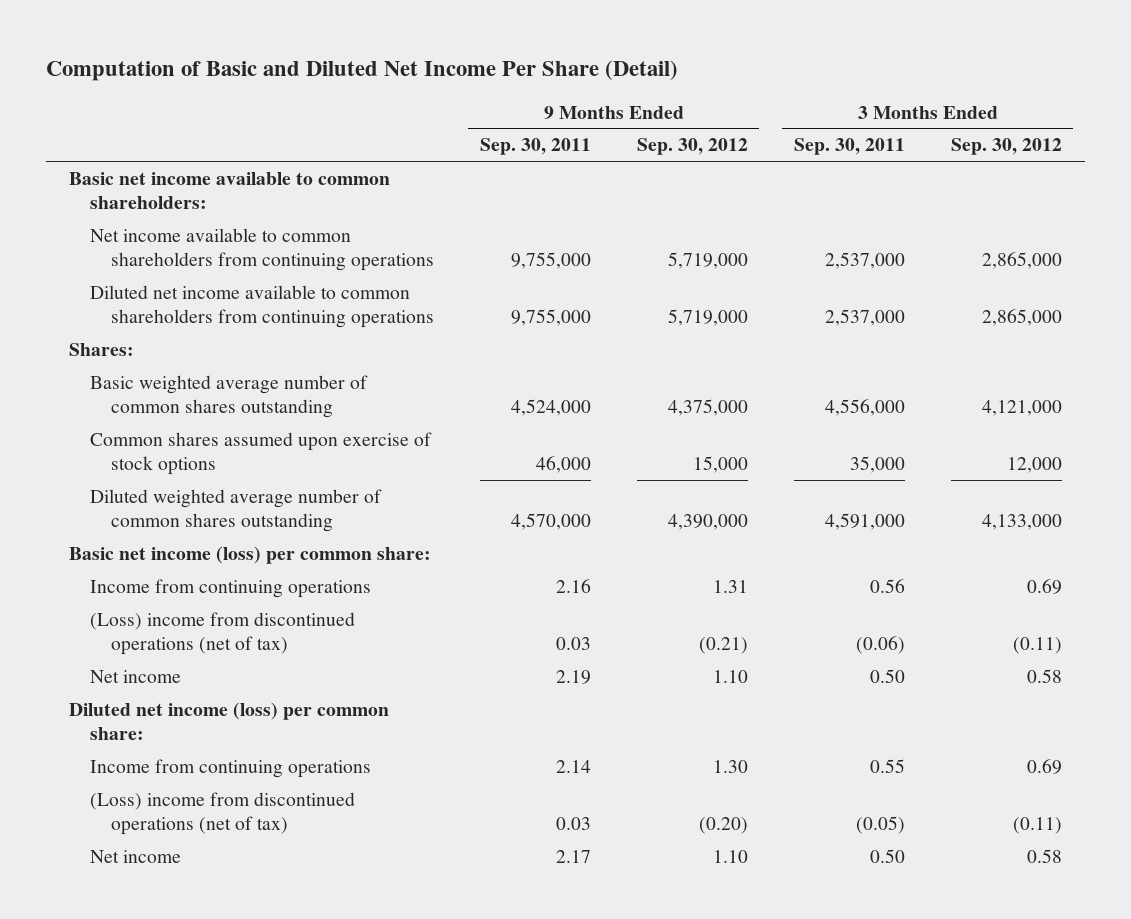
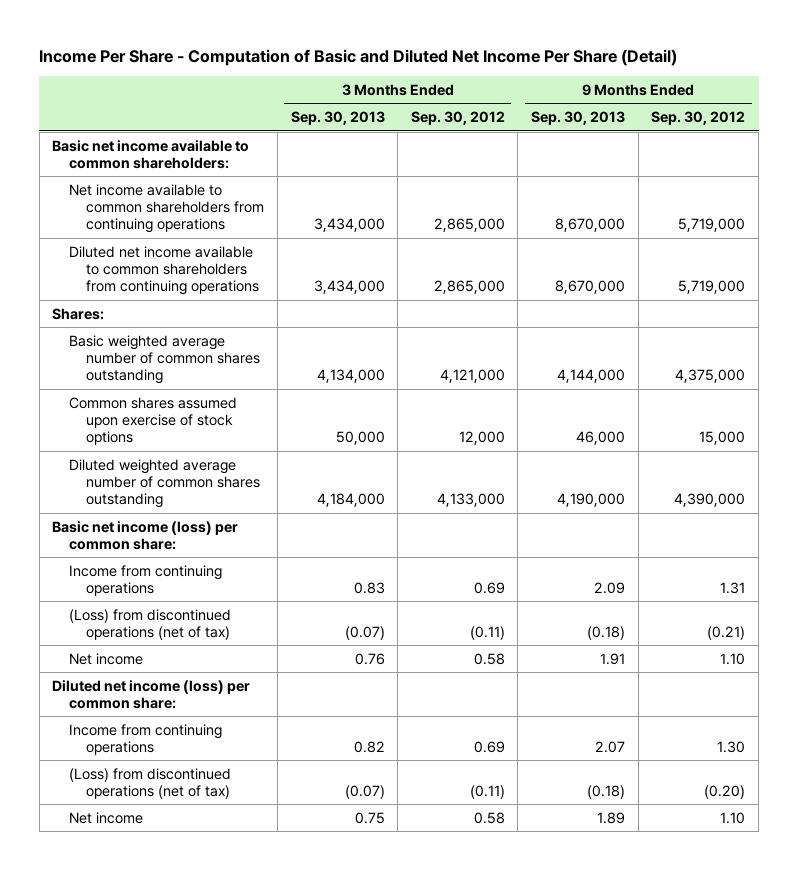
- Computation of Basic and Diluted Net Income Per Share (Detail)
+ Income Per Share - Computation of Basic and Diluted Net Income Per Share (Detail)
- | 9 Months Ended Sep. 30, 2011 | 9 Months Ended Sep. 30, 2012 | 3 Months Ended Sep. 30, 2011 | 3 Months Ended Sep. 30, 2012
+ | 3 Months Ended Sep. 30, 2013 | 3 Months Ended Sep. 30, 2012 | 9 Months Ended Sep. 30, 2013 | 9 Months Ended Sep. 30, 2012
- (Loss) income from discontinued operations (net of tax) | 0.03 | (0.21) | (0.06) | (0.11)
+ (Loss) from discontinued operations (net of tax) | (0.07) | (0.11) | (0.18) | (0.21)
- (Loss) income from discontinued operations (net of tax) | 0.03 | (0.20) | (0.05) | (0.11)
+ (Loss) from discontinued operations (net of tax) | (0.07) | (0.11) | (0.18) | (0.20)

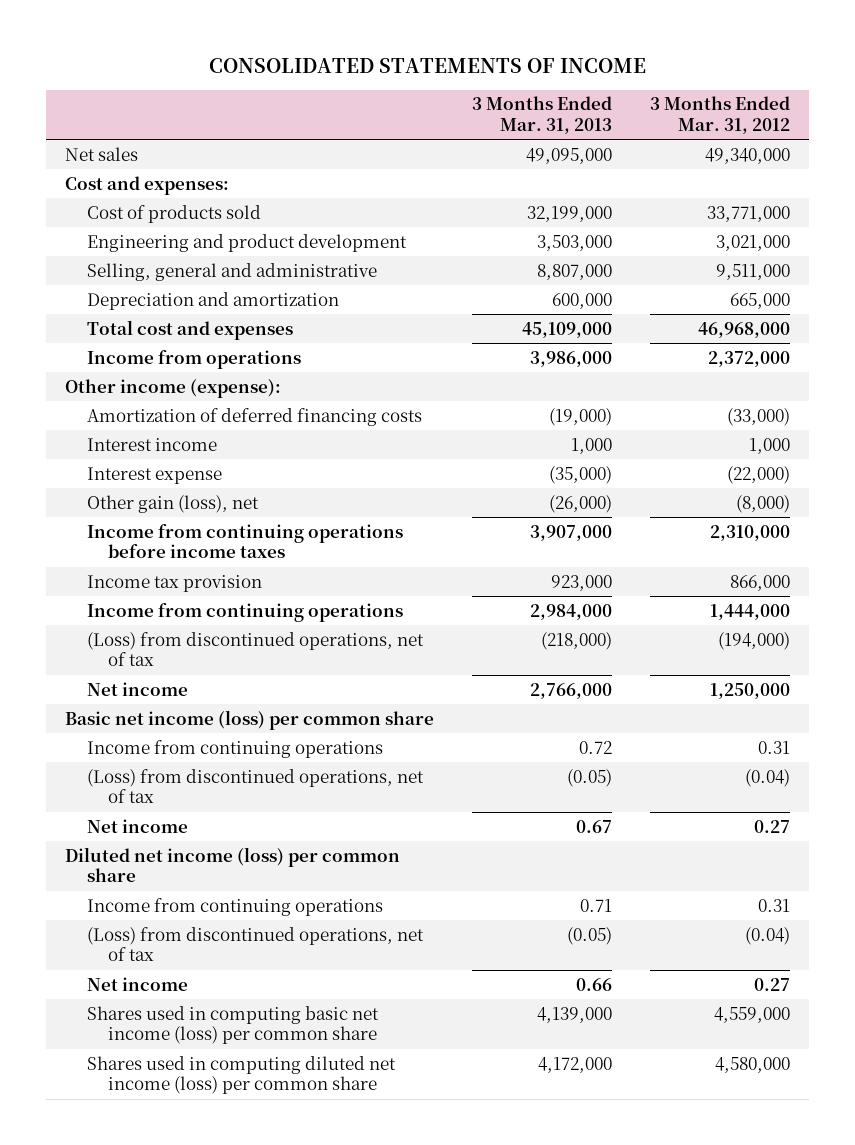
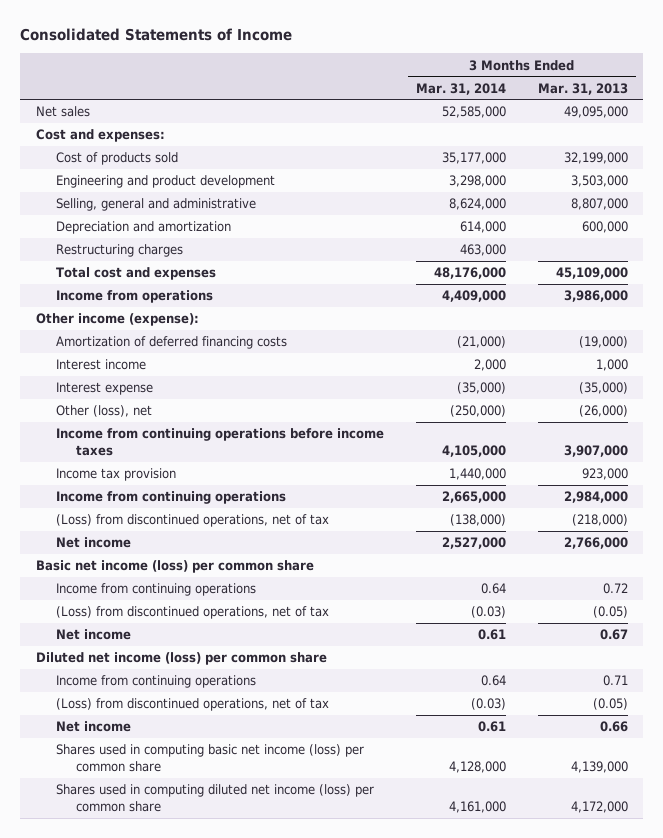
- CONSOLIDATED STATEMENTS OF INCOME
+ Consolidated Statements of Income
- | 3 Months Ended Mar. 31, 2013 | 3 Months Ended Mar. 31, 2012
+ | 3 Months Ended Mar. 31, 2014 | 3 Months Ended Mar. 31, 2013
+ Restructuring charges | 463,000 |
- Other gain (loss), net | (26,000) | (8,000)
+ Other (loss), net | (250,000) | (26,000)

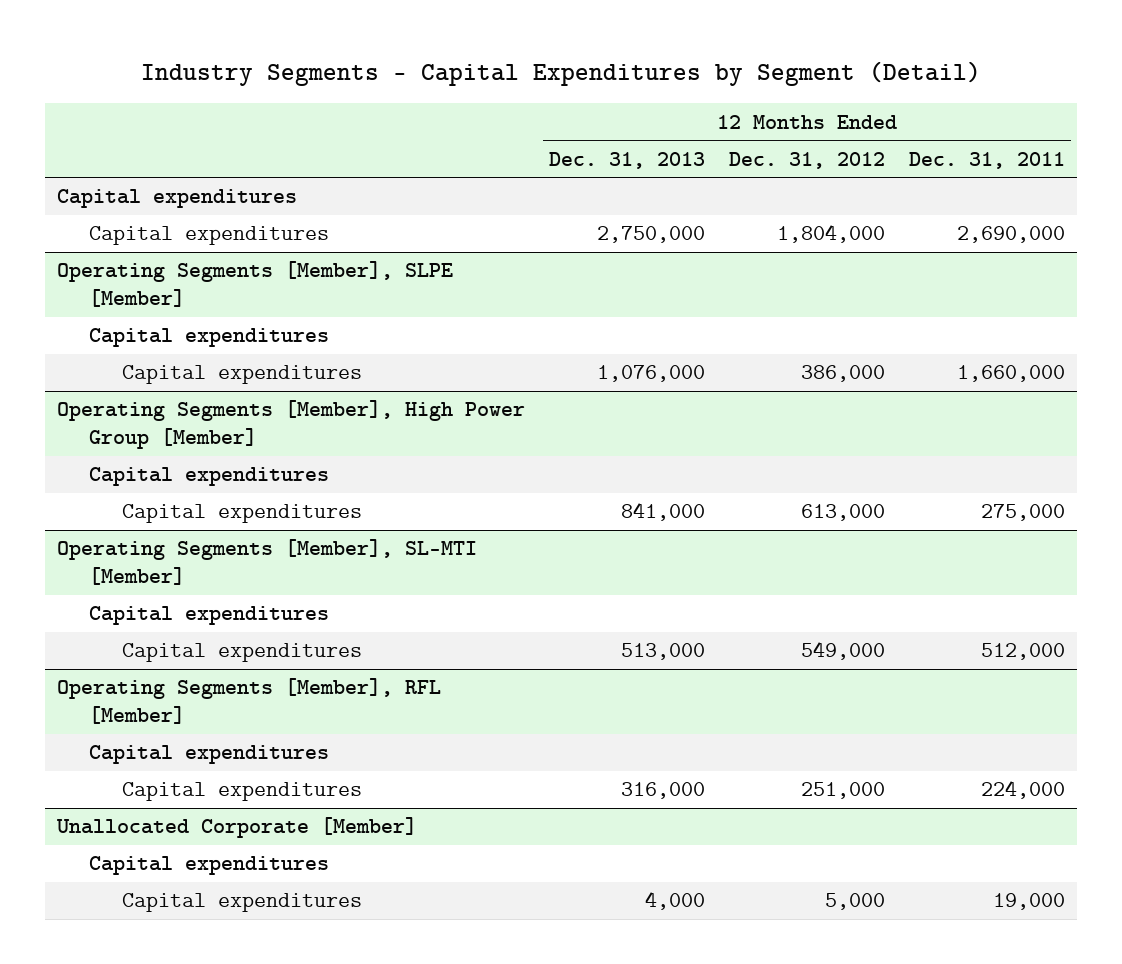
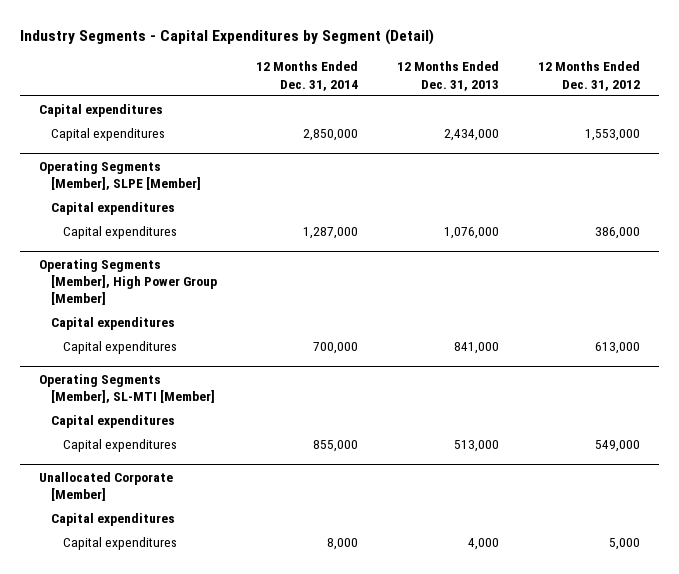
- | 12 Months Ended Dec. 31, 2013 | 12 Months Ended Dec. 31, 2012 | 12 Months Ended Dec. 31, 2011
+ | 12 Months Ended Dec. 31, 2014 | 12 Months Ended Dec. 31, 2013 | 12 Months Ended Dec. 31, 2012
- Capital expenditures | 2,750,000 | 1,804,000 | 2,690,000
+ Capital expenditures | 2,850,000 | 2,434,000 | 1,553,000
- Operating Segments [Member], RFL [Member]
- Capital expenditures
- Capital expenditures | 316,000 | 251,000 | 224,000

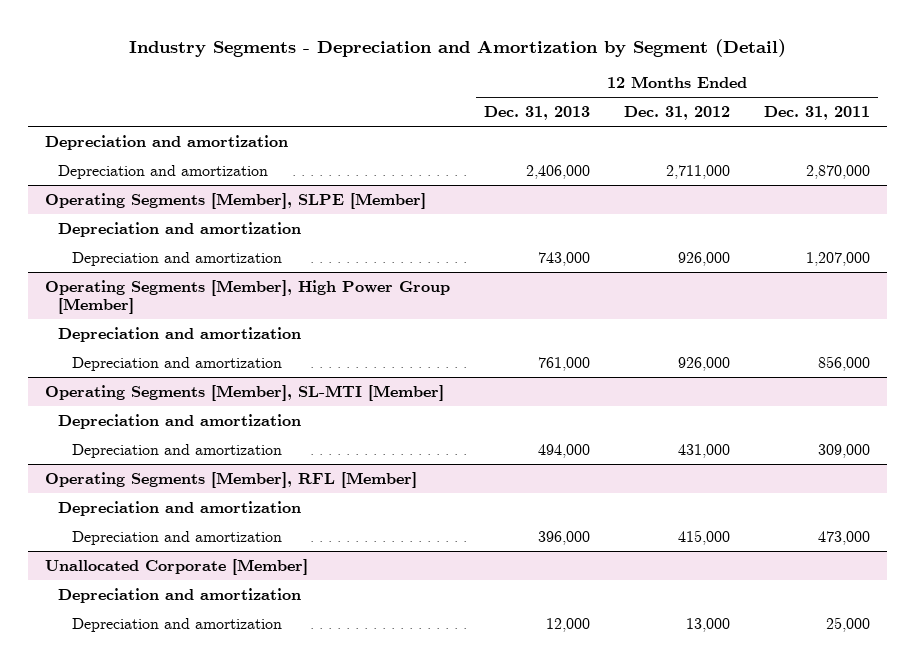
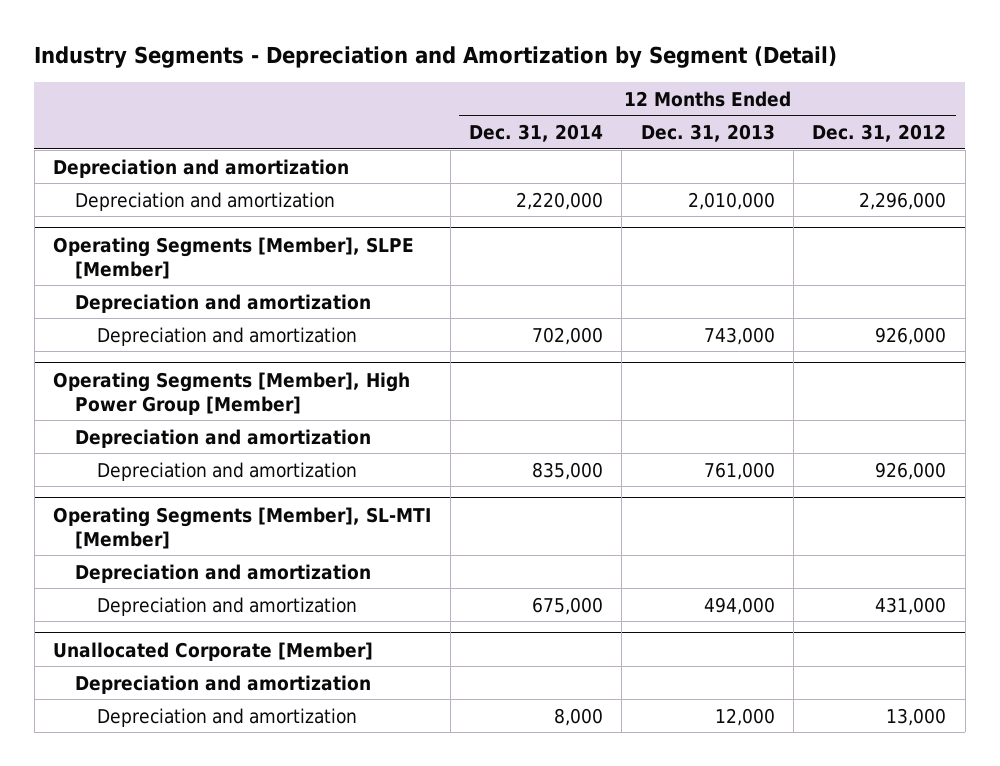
- | 12 Months Ended Dec. 31, 2013 | 12 Months Ended Dec. 31, 2012 | 12 Months Ended Dec. 31, 2011
+ | 12 Months Ended Dec. 31, 2014 | 12 Months Ended Dec. 31, 2013 | 12 Months Ended Dec. 31, 2012
- Depreciation and amortization | 2,406,000 | 2,711,000 | 2,870,000
+ Depreciation and amortization | 2,220,000 | 2,010,000 | 2,296,000
- Operating Segments [Member], RFL [Member]
- Depreciation and amortization
- Depreciation and amortization | 396,000 | 415,000 | 473,000

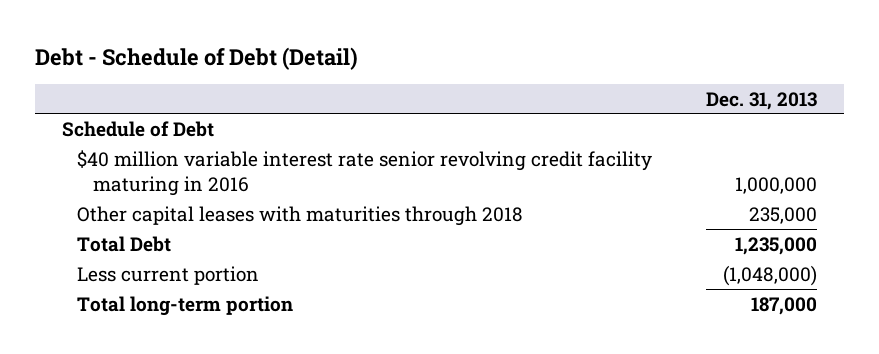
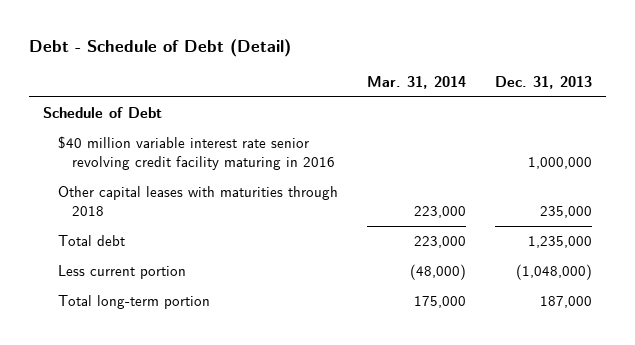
- | Dec. 31, 2013
+ | Mar. 31, 2014 | Dec. 31, 2013
- Total Debt | 1,235,000
+ Total debt | 223,000 | 1,235,000

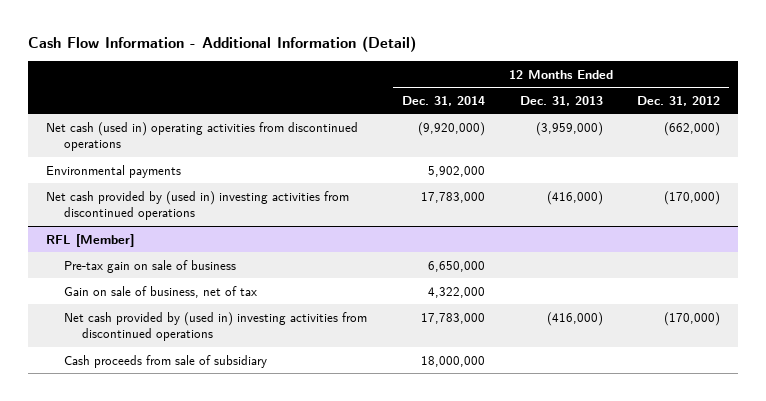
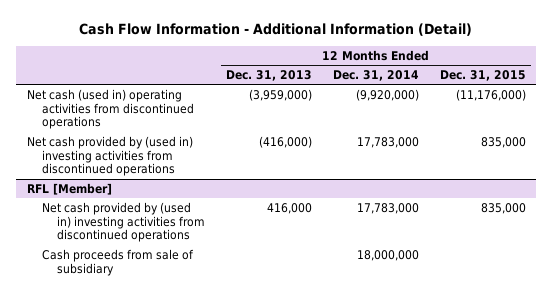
- | 12 Months Ended Dec. 31, 2014 | 12 Months Ended Dec. 31, 2013 | 12 Months Ended Dec. 31, 2012
+ | 12 Months Ended Dec. 31, 2013 | 12 Months Ended Dec. 31, 2014 | 12 Months Ended Dec. 31, 2015
- Environmental payments | 5,902,000 | |
@ RFL [Member]
- Pre-tax gain on sale of business | 6,650,000 | |
- Gain on sale of business, net of tax | 4,322,000 | |
- Net cash provided by (used in) investing activities from discontinued operations | 17,783,000 | (416,000) | (170,000)
+ Net cash provided by (used in) investing activities from discontinued operations | 416,000 | 17,783,000 | 835,000

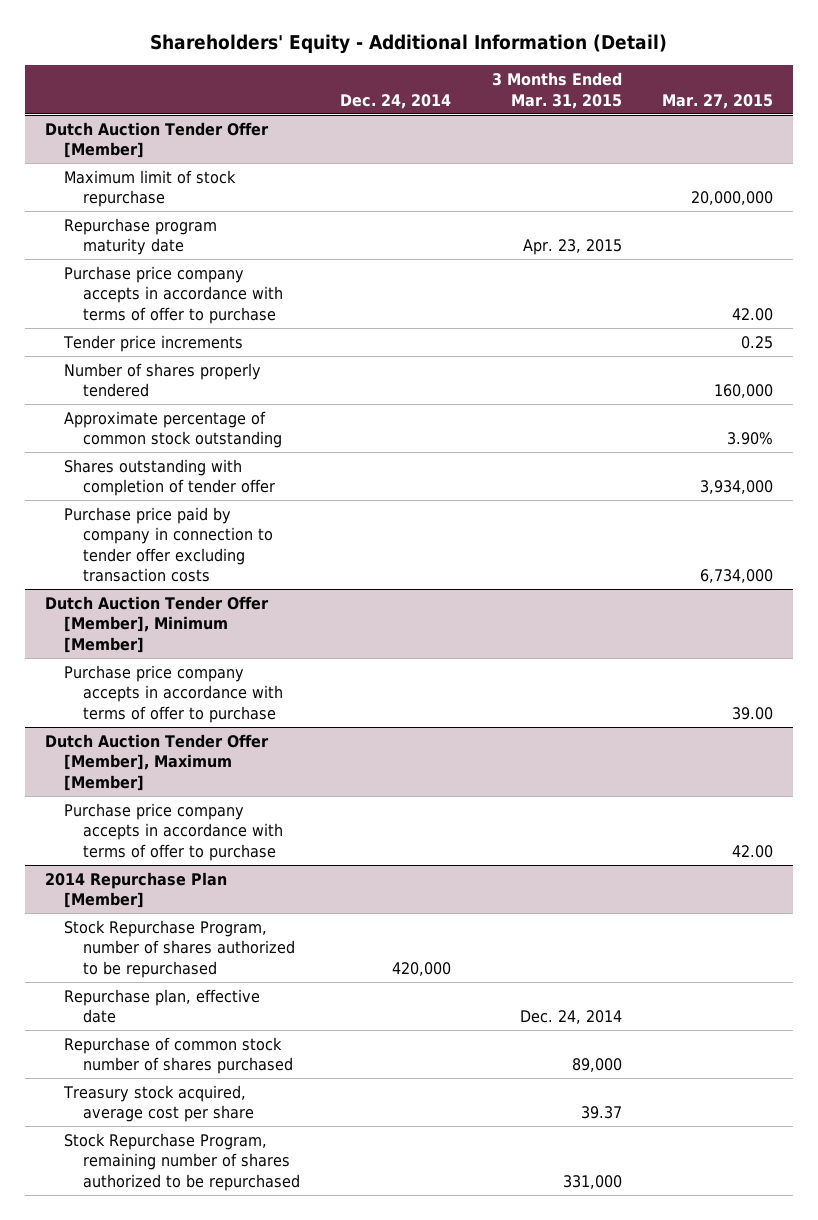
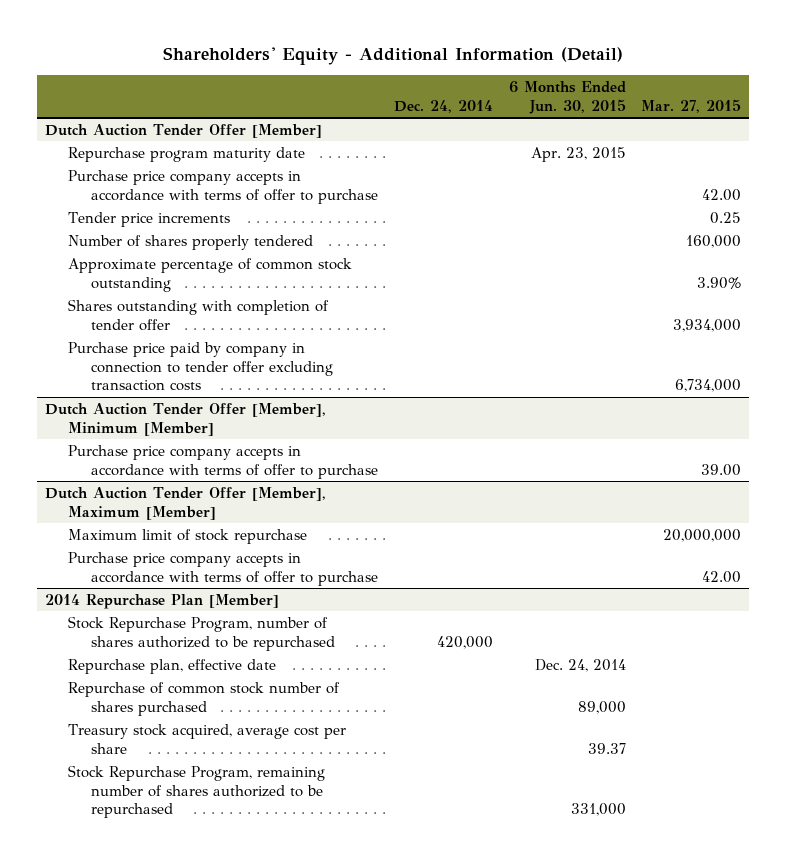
- | Dec. 24, 2014 | 3 Months Ended Mar. 31, 2015 | Mar. 27, 2015
+ | Dec. 24, 2014 | 6 Months Ended Jun. 30, 2015 | Mar. 27, 2015
@ Dutch Auction Tender Offer [Member]
- Maximum limit of stock repurchase | | | 20,000,000
@ Dutch Auction Tender Offer [Member], Maximum [Member]
+ Maximum limit of stock repurchase | | | 20,000,000

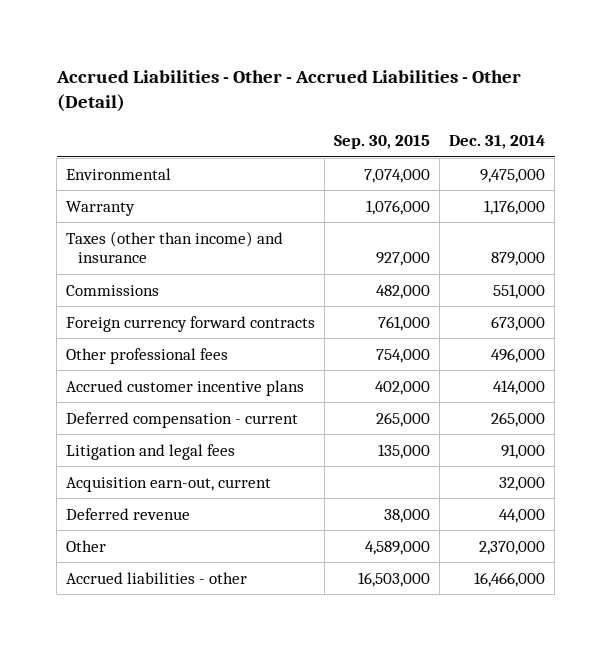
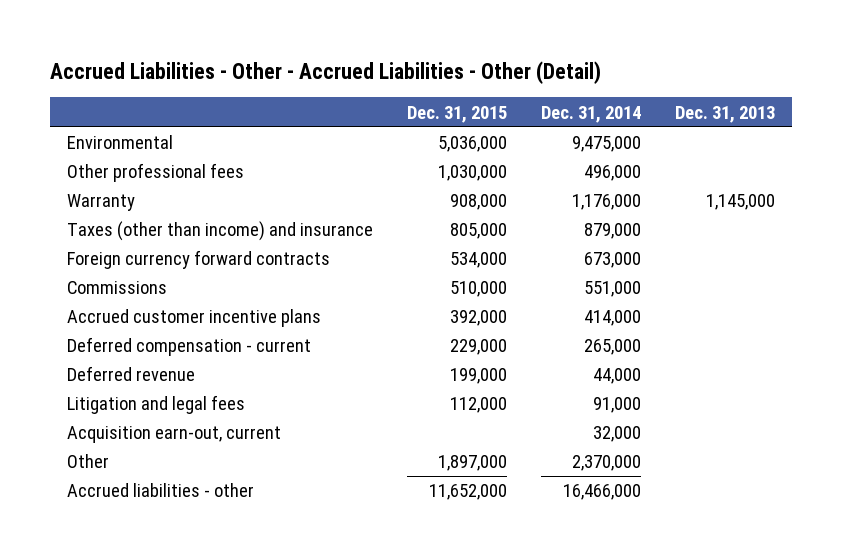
- | Sep. 30, 2015 | Dec. 31, 2014
+ | Dec. 31, 2015 | Dec. 31, 2014 | Dec. 31, 2013
moved up: Other professional fees | 1,030,000 | 496,000 |
moved down: Commissions | 510,000 | 551,000 |
moved up: Deferred revenue | 199,000 | 44,000 |

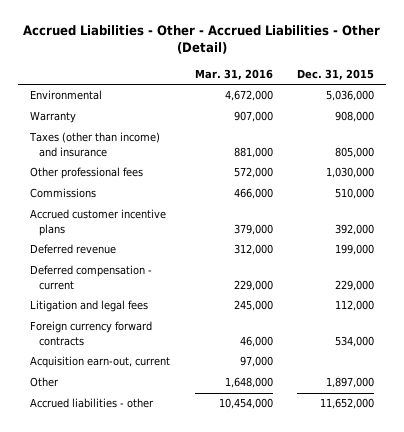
- | Dec. 31, 2015 | Dec. 31, 2014 | Dec. 31, 2013
+ | Mar. 31, 2016 | Dec. 31, 2015
moved down: Other professional fees | 572,000 | 1,030,000
moved down: Deferred compensation - current | 229,000 | 229,000
moved down: Foreign currency forward contracts | 46,000 | 534,000

